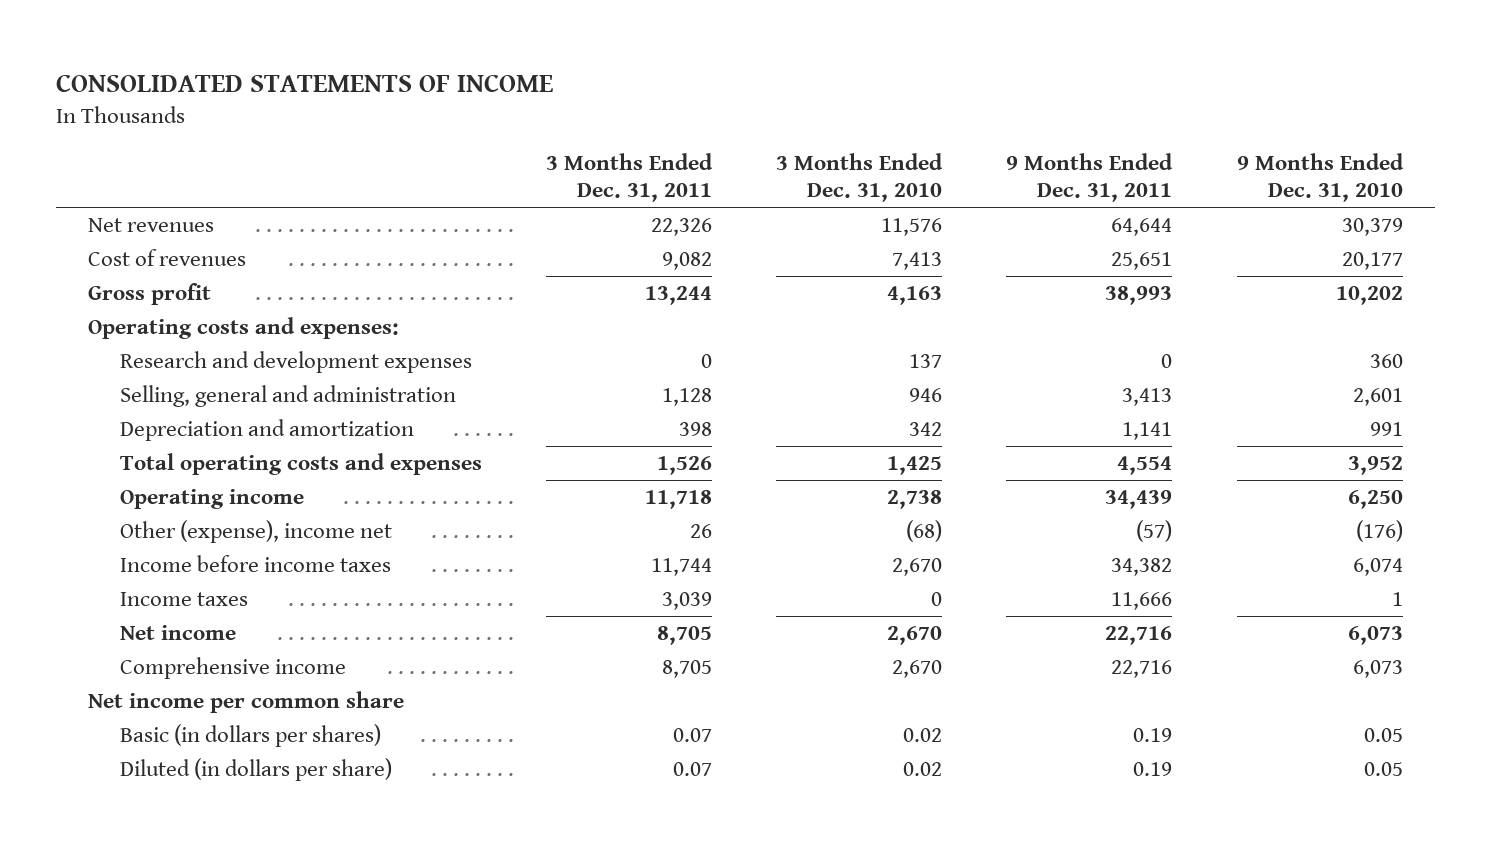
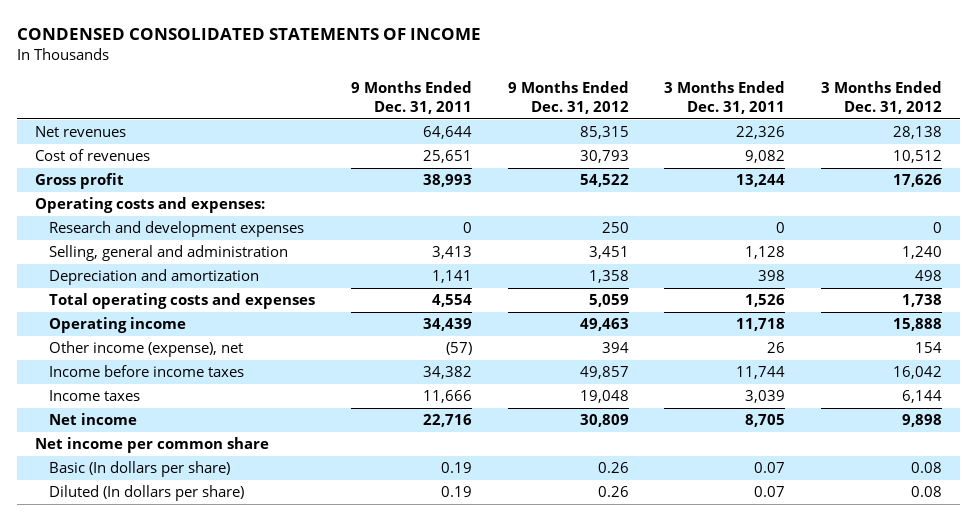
- CONSOLIDATED STATEMENTS OF INCOME
+ CONDENSED CONSOLIDATED STATEMENTS OF INCOME
- | 3 Months Ended Dec. 31, 2011 | 3 Months Ended Dec. 31, 2010 | 9 Months Ended Dec. 31, 2011 | 9 Months Ended Dec. 31, 2010
+ | 9 Months Ended Dec. 31, 2011 | 9 Months Ended Dec. 31, 2012 | 3 Months Ended Dec. 31, 2011 | 3 Months Ended Dec. 31, 2012
- Other (expense), income net | 26 | (68) | (57) | (176)
+ Other income (expense), net | (57) | 394 | 26 | 154
- Comprehensive income | 8,705 | 2,670 | 22,716 | 6,073
- Basic (in dollars per shares) | 0.07 | 0.02 | 0.19 | 0.05
- Diluted (in dollars per share) | 0.07 | 0.02 | 0.19 | 0.05
+ Basic (In dollars per share) | 0.19 | 0.26 | 0.07 | 0.08
+ Diluted (In dollars per share) | 0.19 | 0.26 | 0.07 | 0.08

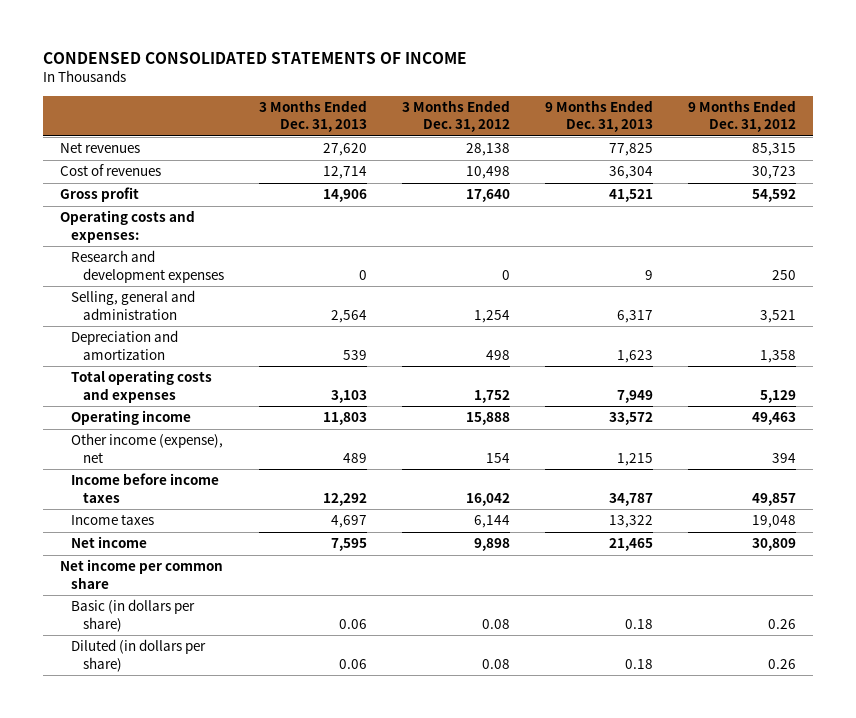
- | 9 Months Ended Dec. 31, 2011 | 9 Months Ended Dec. 31, 2012 | 3 Months Ended Dec. 31, 2011 | 3 Months Ended Dec. 31, 2012
+ | 3 Months Ended Dec. 31, 2013 | 3 Months Ended Dec. 31, 2012 | 9 Months Ended Dec. 31, 2013 | 9 Months Ended Dec. 31, 2012
- Cost of revenues | 25,651 | 30,793 | 9,082 | 10,512
- Gross profit | 38,993 | 54,522 | 13,244 | 17,626
+ Cost of revenues | 12,714 | 10,498 | 36,304 | 30,723
+ Gross profit | 14,906 | 17,640 | 41,521 | 54,592
- Selling, general and administration | 3,413 | 3,451 | 1,128 | 1,240
+ Selling, general and administration | 2,564 | 1,254 | 6,317 | 3,521
- Total operating costs and expenses | 4,554 | 5,059 | 1,526 | 1,738
+ Total operating costs and expenses | 3,103 | 1,752 | 7,949 | 5,129
- Basic (In dollars per share) | 0.19 | 0.26 | 0.07 | 0.08
- Diluted (In dollars per share) | 0.19 | 0.26 | 0.07 | 0.08
+ Basic (in dollars per share) | 0.06 | 0.08 | 0.18 | 0.26
+ Diluted (in dollars per share) | 0.06 | 0.08 | 0.18 | 0.26

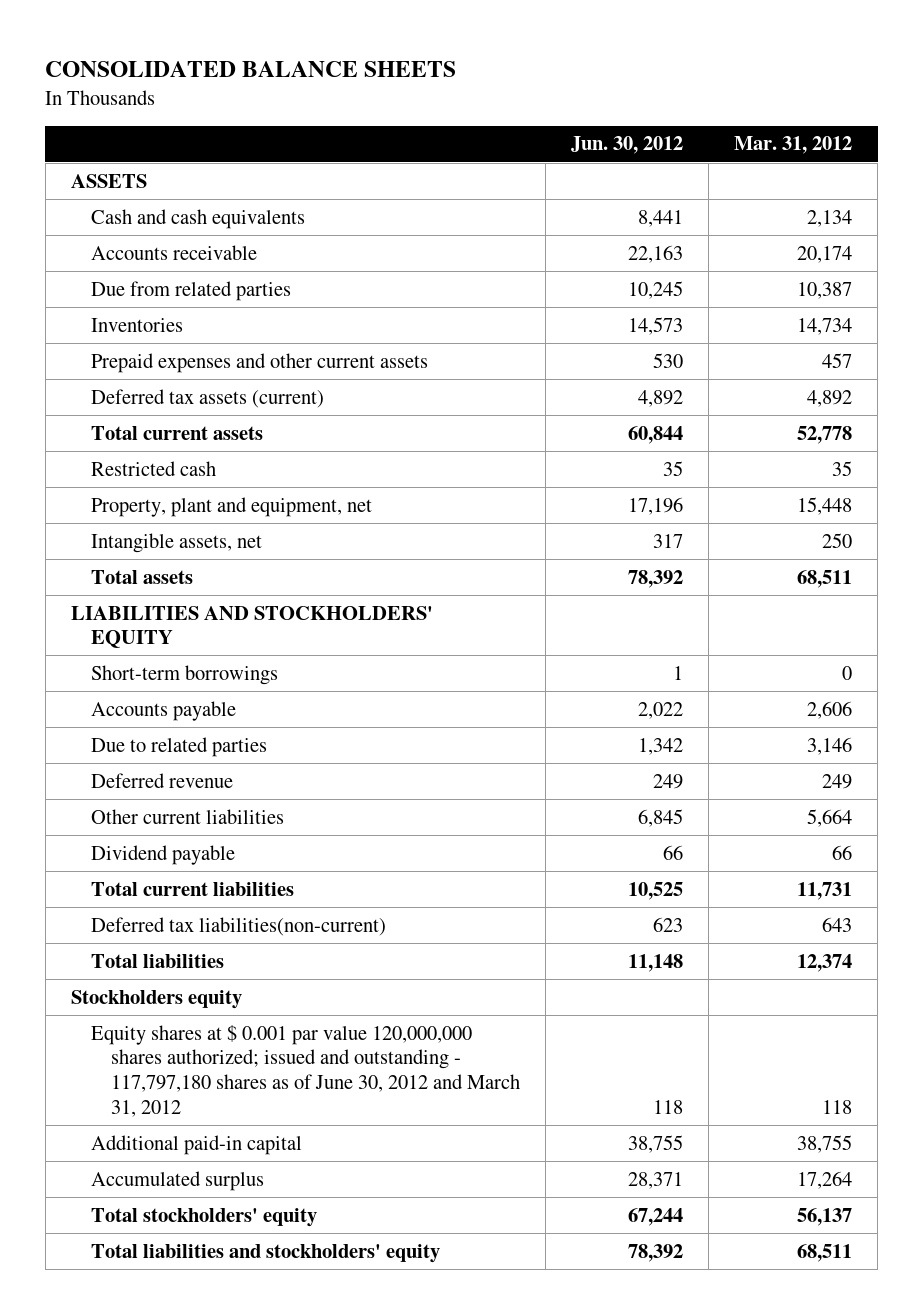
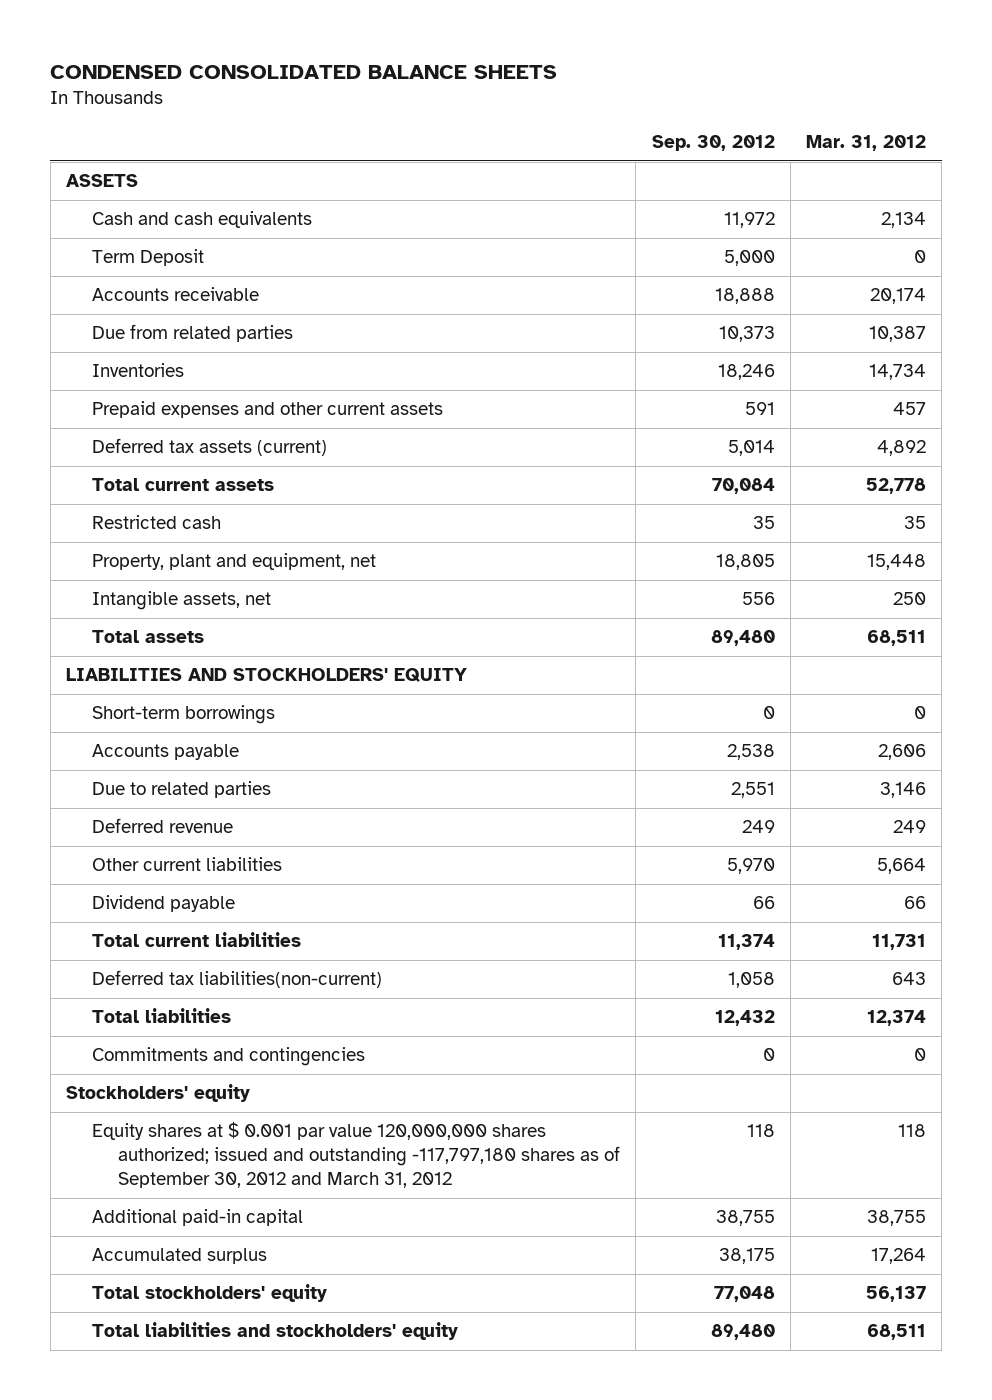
- CONSOLIDATED BALANCE SHEETS
+ CONDENSED CONSOLIDATED BALANCE SHEETS
- | Jun. 30, 2012 | Mar. 31, 2012
+ | Sep. 30, 2012 | Mar. 31, 2012
+ Term Deposit | 5,000 | 0
- Stockholders equity
- Equity shares at $ 0.001 par value 120,000,000 shares authorized; issued and outstanding - 117,797,180 shares as of June 30, 2012 and March 31, 2012 | 118 | 118
+ Commitments and contingencies | 0 | 0
+ Stockholders' equity
+ Equity shares at $ 0.001 par value 120,000,000 shares authorized; issued and outstanding -117,797,180 shares as of September 30, 2012 and March 31, 2012 | 118 | 118

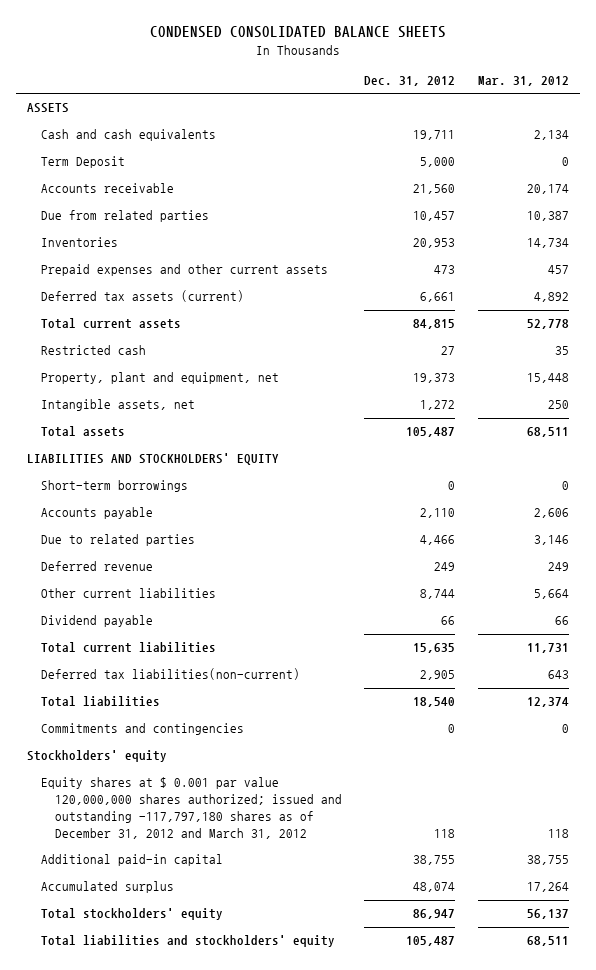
- | Sep. 30, 2012 | Mar. 31, 2012
+ | Dec. 31, 2012 | Mar. 31, 2012
- Equity shares at $ 0.001 par value 120,000,000 shares authorized; issued and outstanding -117,797,180 shares as of September 30, 2012 and March 31, 2012 | 118 | 118
+ Equity shares at $ 0.001 par value 120,000,000 shares authorized; issued and outstanding -117,797,180 shares as of December 31, 2012 and March 31, 2012 | 118 | 118

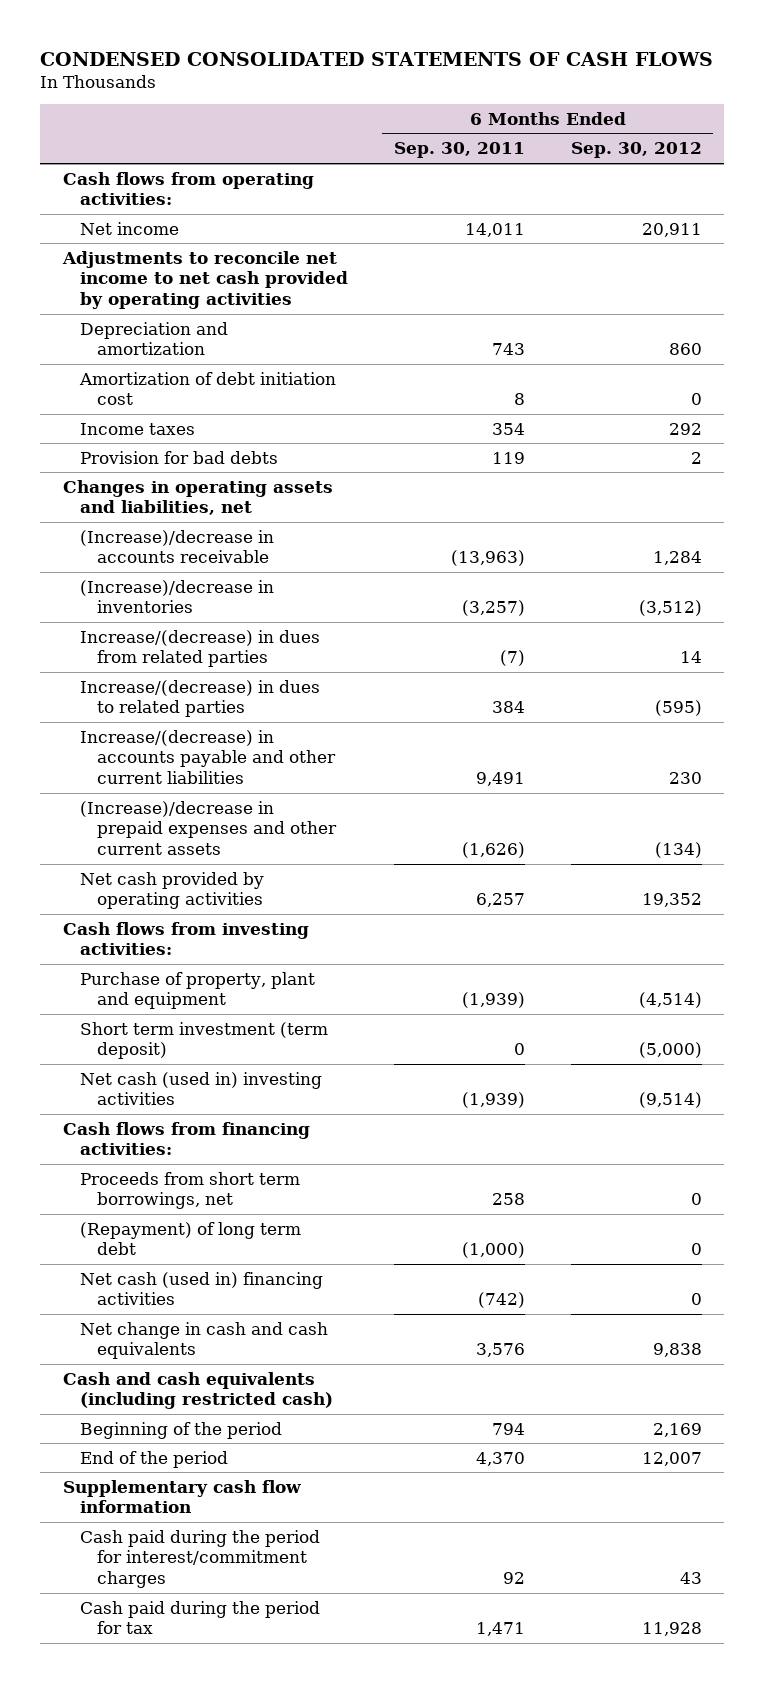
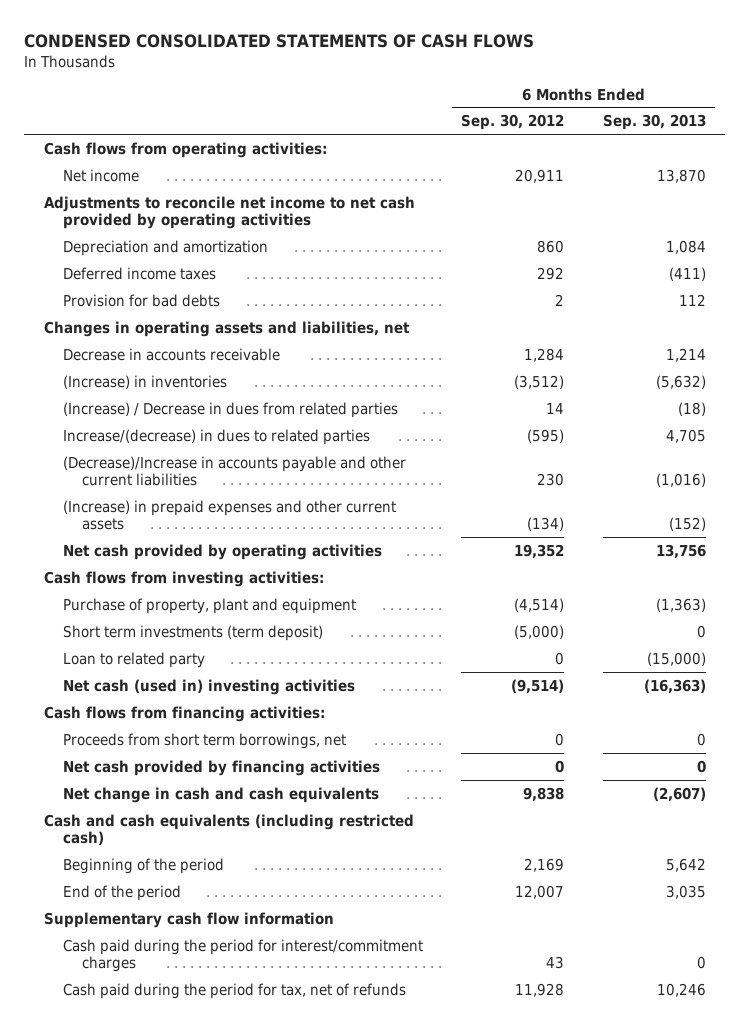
- | 6 Months Ended Sep. 30, 2011 | 6 Months Ended Sep. 30, 2012
+ | 6 Months Ended Sep. 30, 2012 | 6 Months Ended Sep. 30, 2013
- Amortization of debt initiation cost | 8 | 0
- Income taxes | 354 | 292
+ Deferred income taxes | 292 | (411)
- (Increase)/decrease in accounts receivable | (13,963) | 1,284
- (Increase)/decrease in inventories | (3,257) | (3,512)
- Increase/(decrease) in dues from related parties | (7) | 14
+ Decrease in accounts receivable | 1,284 | 1,214
+ (Increase) in inventories | (3,512) | (5,632)
+ (Increase) / Decrease in dues from related parties | 14 | (18)
- Increase/(decrease) in accounts payable and other current liabilities | 9,491 | 230
- (Increase)/decrease in prepaid expenses and other current assets | (1,626) | (134)
+ (Decrease)/Increase in accounts payable and other current liabilities | 230 | (1,016)
+ (Increase) in prepaid expenses and other current assets | (134) | (152)
- Short term investment (term deposit) | 0 | (5,000)
+ Short term investments (term deposit) | (5,000) | 0
+ Loan to related party | 0 | (15,000)
- (Repayment) of long term debt | (1,000) | 0
- Net cash (used in) financing activities | (742) | 0
+ Net cash provided by financing activities | 0 | 0
- Cash paid during the period for tax | 1,471 | 11,928
+ Cash paid during the period for tax, net of refunds | 11,928 | 10,246

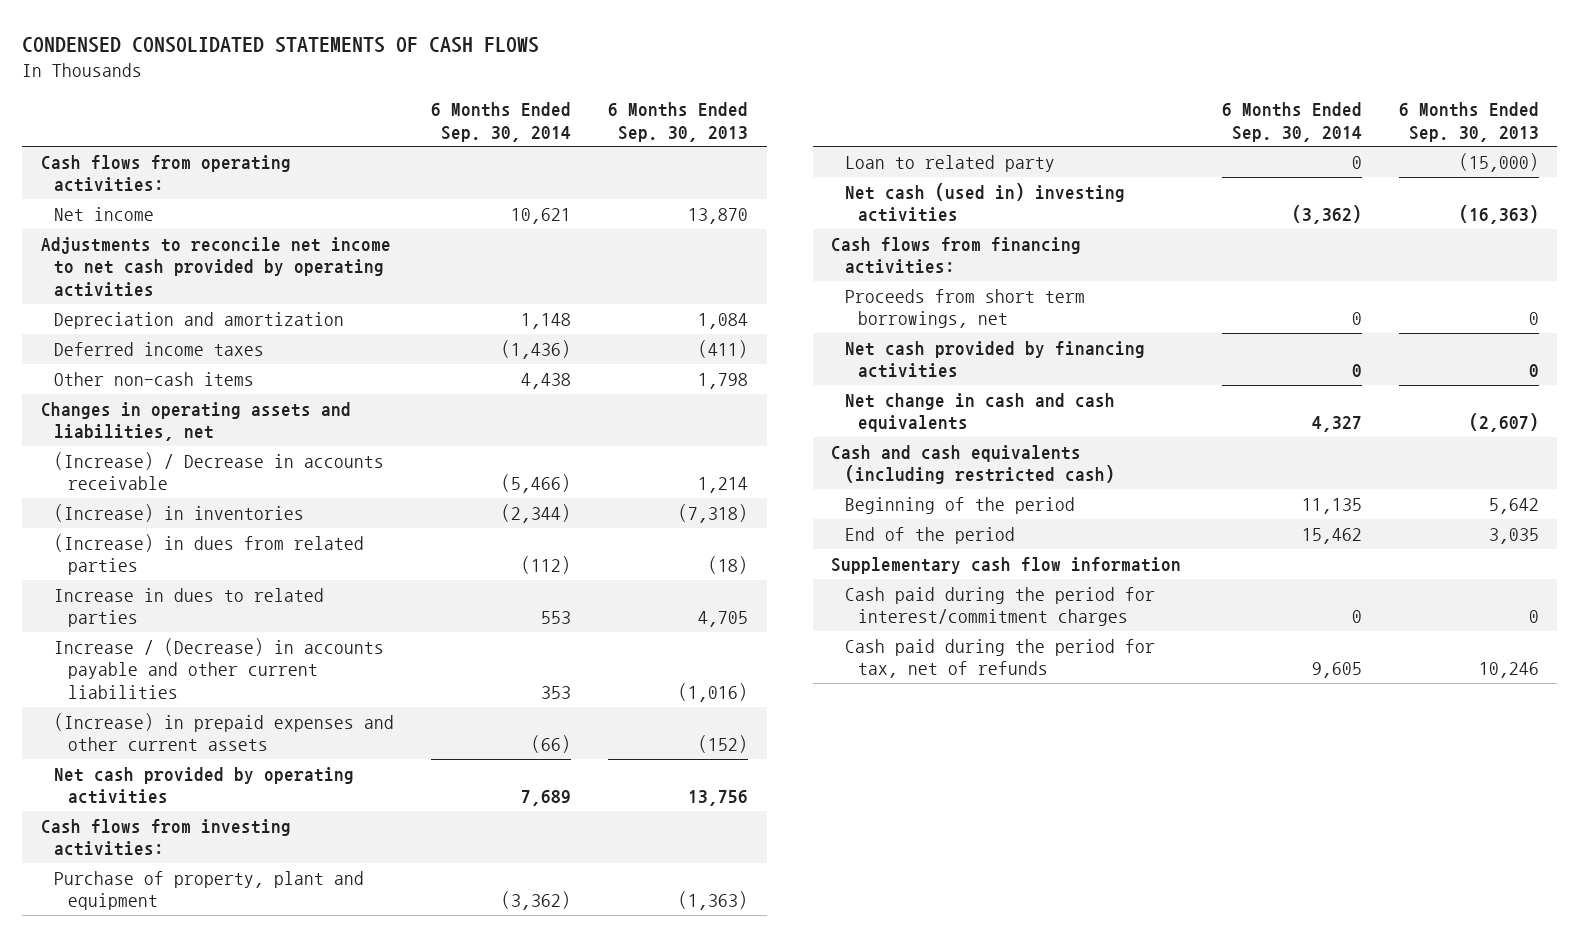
- | 6 Months Ended Sep. 30, 2012 | 6 Months Ended Sep. 30, 2013
+ | 6 Months Ended Sep. 30, 2014 | 6 Months Ended Sep. 30, 2013
- Provision for bad debts | 2 | 112
+ Other non-cash items | 4,438 | 1,798
- Decrease in accounts receivable | 1,284 | 1,214
- (Increase) in inventories | (3,512) | (5,632)
- (Increase) / Decrease in dues from related parties | 14 | (18)
- Increase/(decrease) in dues to related parties | (595) | 4,705
- (Decrease)/Increase in accounts payable and other current liabilities | 230 | (1,016)
+ (Increase) / Decrease in accounts receivable | (5,466) | 1,214
+ (Increase) in inventories | (2,344) | (7,318)
+ (Increase) in dues from related parties | (112) | (18)
+ Increase in dues to related parties | 553 | 4,705
+ Increase / (Decrease) in accounts payable and other current liabilities | 353 | (1,016)
- Short term investments (term deposit) | (5,000) | 0

